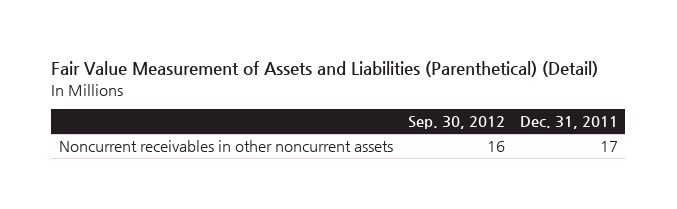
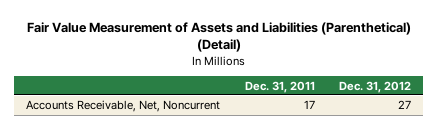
- | Sep. 30, 2012 | Dec. 31, 2011
+ | Dec. 31, 2011 | Dec. 31, 2012
- Noncurrent receivables in other noncurrent assets | 16 | 17
+ Accounts Receivable, Net, Noncurrent | 17 | 27

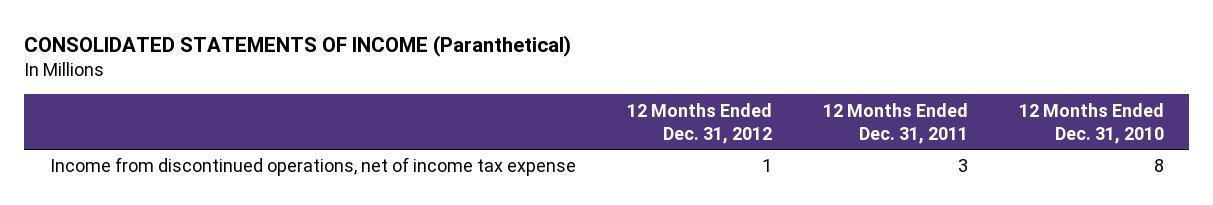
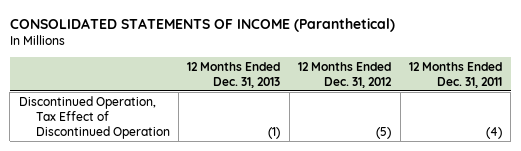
- | 12 Months Ended Dec. 31, 2012 | 12 Months Ended Dec. 31, 2011 | 12 Months Ended Dec. 31, 2010
+ | 12 Months Ended Dec. 31, 2013 | 12 Months Ended Dec. 31, 2012 | 12 Months Ended Dec. 31, 2011
- Income from discontinued operations, net of income tax expense | 1 | 3 | 8
+ Discontinued Operation, Tax Effect of Discontinued Operation | (1) | (5) | (4)

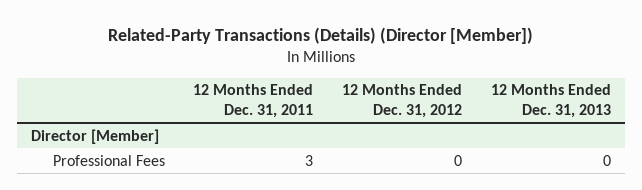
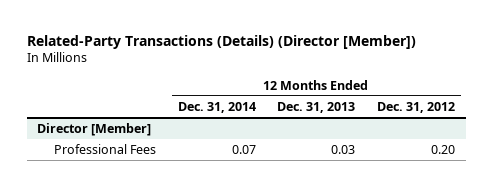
- | 12 Months Ended Dec. 31, 2011 | 12 Months Ended Dec. 31, 2012 | 12 Months Ended Dec. 31, 2013
+ | 12 Months Ended Dec. 31, 2014 | 12 Months Ended Dec. 31, 2013 | 12 Months Ended Dec. 31, 2012
@ Director [Member]
- Professional Fees | 3 | 0 | 0
+ Professional Fees | 0.07 | 0.03 | 0.20

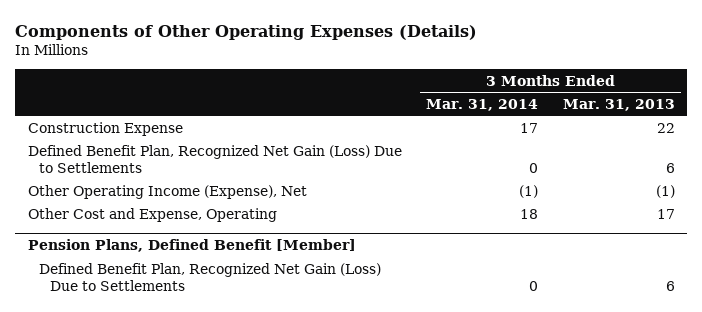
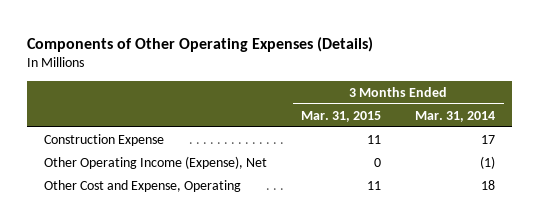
- | 3 Months Ended Mar. 31, 2014 | 3 Months Ended Mar. 31, 2013
+ | 3 Months Ended Mar. 31, 2015 | 3 Months Ended Mar. 31, 2014
- Defined Benefit Plan, Recognized Net Gain (Loss) Due to Settlements | 0 | 6
- Pension Plans, Defined Benefit [Member]
- Defined Benefit Plan, Recognized Net Gain (Loss) Due to Settlements | 0 | 6

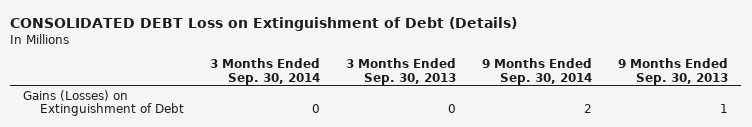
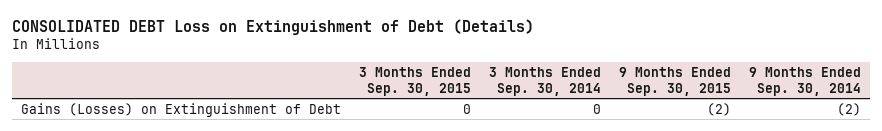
- | 3 Months Ended Sep. 30, 2014 | 3 Months Ended Sep. 30, 2013 | 9 Months Ended Sep. 30, 2014 | 9 Months Ended Sep. 30, 2013
+ | 3 Months Ended Sep. 30, 2015 | 3 Months Ended Sep. 30, 2014 | 9 Months Ended Sep. 30, 2015 | 9 Months Ended Sep. 30, 2014
- Gains (Losses) on Extinguishment of Debt | 0 | 0 | 2 | 1
+ Gains (Losses) on Extinguishment of Debt | 0 | 0 | (2) | (2)

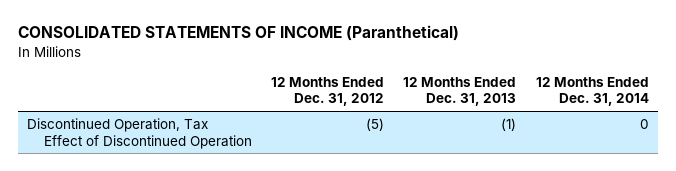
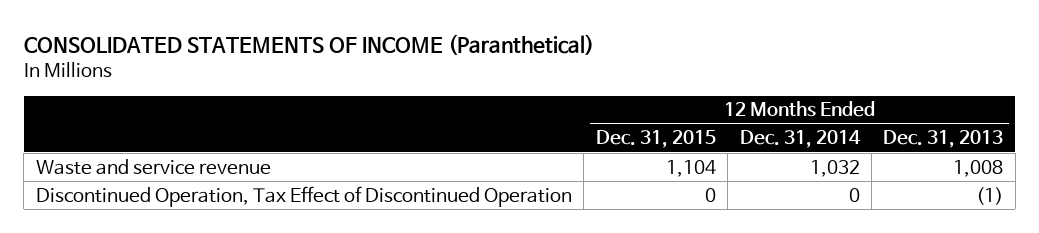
- | 12 Months Ended Dec. 31, 2012 | 12 Months Ended Dec. 31, 2013 | 12 Months Ended Dec. 31, 2014
+ | 12 Months Ended Dec. 31, 2015 | 12 Months Ended Dec. 31, 2014 | 12 Months Ended Dec. 31, 2013
+ Waste and service revenue | 1,104 | 1,032 | 1,008

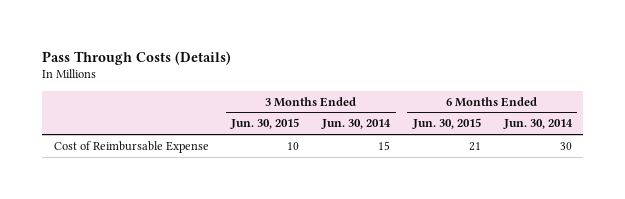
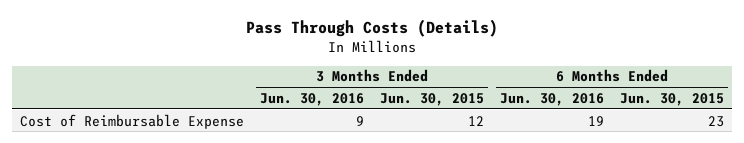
- | 3 Months Ended Jun. 30, 2015 | 3 Months Ended Jun. 30, 2014 | 6 Months Ended Jun. 30, 2015 | 6 Months Ended Jun. 30, 2014
+ | 3 Months Ended Jun. 30, 2016 | 3 Months Ended Jun. 30, 2015 | 6 Months Ended Jun. 30, 2016 | 6 Months Ended Jun. 30, 2015
- Cost of Reimbursable Expense | 10 | 15 | 21 | 30
+ Cost of Reimbursable Expense | 9 | 12 | 19 | 23

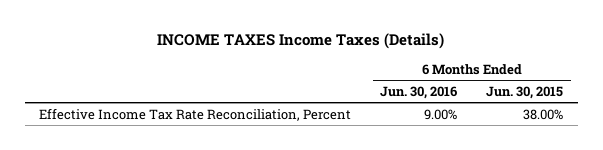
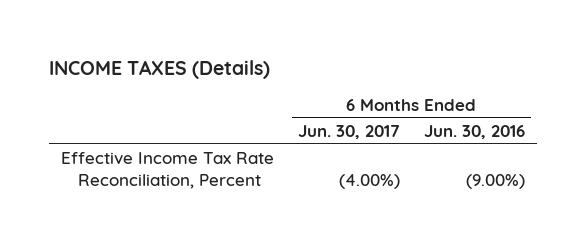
- INCOME TAXES Income Taxes (Details)
+ INCOME TAXES (Details)
- | 6 Months Ended Jun. 30, 2016 | 6 Months Ended Jun. 30, 2015
+ | 6 Months Ended Jun. 30, 2017 | 6 Months Ended Jun. 30, 2016
- Effective Income Tax Rate Reconciliation, Percent | 9.00% | 38.00%
+ Effective Income Tax Rate Reconciliation, Percent | (4.00%) | (9.00%)

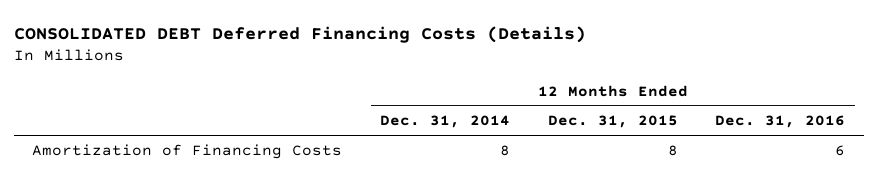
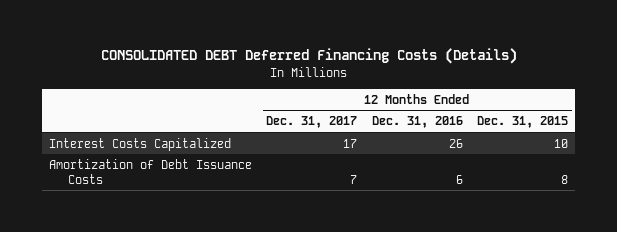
- | 12 Months Ended Dec. 31, 2014 | 12 Months Ended Dec. 31, 2015 | 12 Months Ended Dec. 31, 2016
+ | 12 Months Ended Dec. 31, 2017 | 12 Months Ended Dec. 31, 2016 | 12 Months Ended Dec. 31, 2015
- Amortization of Financing Costs | 8 | 8 | 6
+ Interest Costs Capitalized | 17 | 26 | 10
+ Amortization of Debt Issuance Costs | 7 | 6 | 8

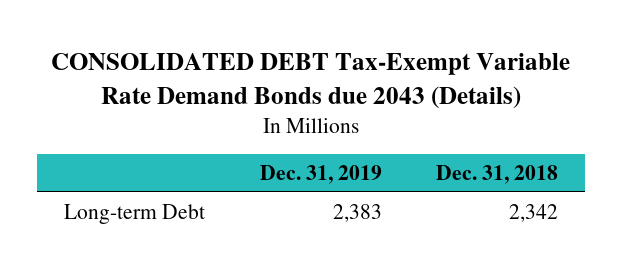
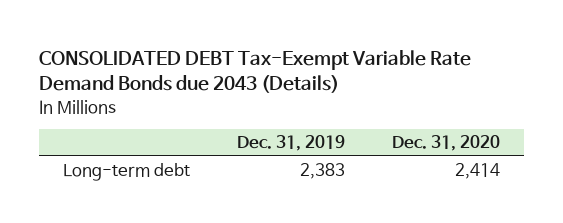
- | Dec. 31, 2019 | Dec. 31, 2018
+ | Dec. 31, 2019 | Dec. 31, 2020
- Long-term Debt | 2,383 | 2,342
+ Long-term debt | 2,383 | 2,414

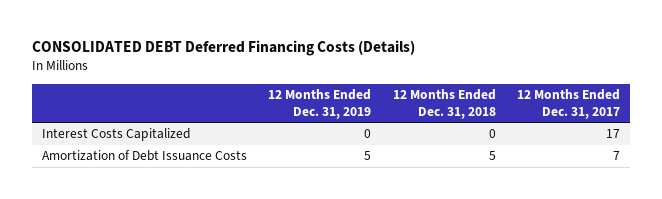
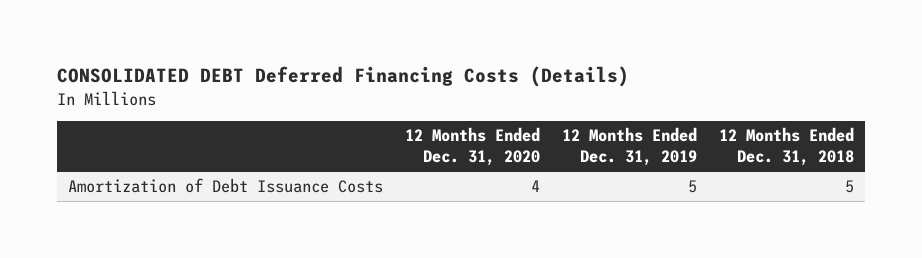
- | 12 Months Ended Dec. 31, 2019 | 12 Months Ended Dec. 31, 2018 | 12 Months Ended Dec. 31, 2017
+ | 12 Months Ended Dec. 31, 2020 | 12 Months Ended Dec. 31, 2019 | 12 Months Ended Dec. 31, 2018
- Interest Costs Capitalized | 0 | 0 | 17

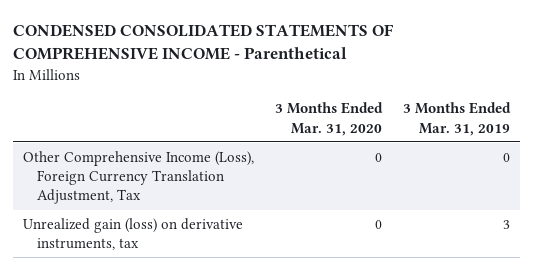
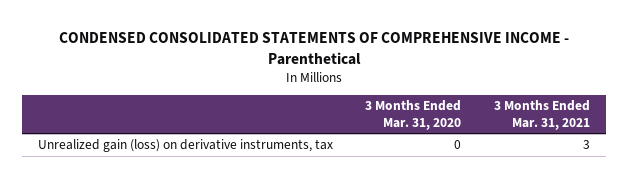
- | 3 Months Ended Mar. 31, 2020 | 3 Months Ended Mar. 31, 2019
+ | 3 Months Ended Mar. 31, 2020 | 3 Months Ended Mar. 31, 2021
- Other Comprehensive Income (Loss), Foreign Currency Translation Adjustment, Tax | 0 | 0

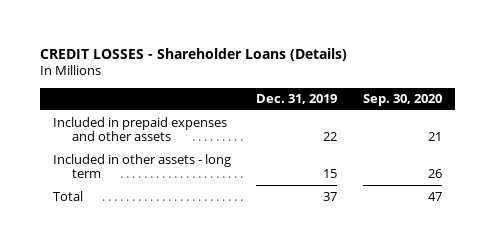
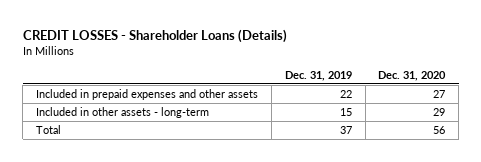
- | Dec. 31, 2019 | Sep. 30, 2020
+ | Dec. 31, 2019 | Dec. 31, 2020
- Included in other assets - long term | 15 | 26
+ Included in other assets - long-term | 15 | 29

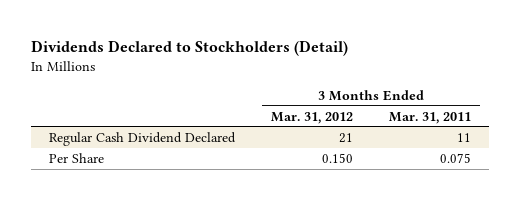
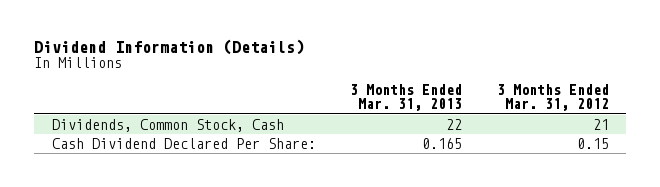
- Dividends Declared to Stockholders (Detail)
+ Dividend Information (Details)
- | 3 Months Ended Mar. 31, 2012 | 3 Months Ended Mar. 31, 2011
+ | 3 Months Ended Mar. 31, 2013 | 3 Months Ended Mar. 31, 2012
- Regular Cash Dividend Declared | 21 | 11
- Per Share | 0.150 | 0.075
+ Dividends, Common Stock, Cash | 22 | 21
+ Cash Dividend Declared Per Share: | 0.165 | 0.15

